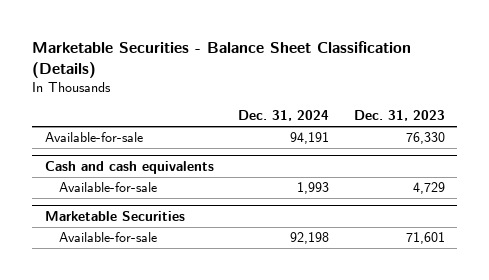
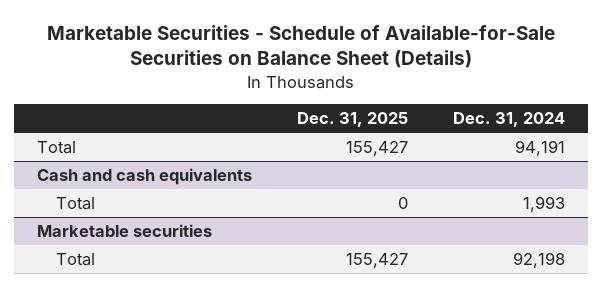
- Marketable Securities - Balance Sheet Classification (Details)
+ Marketable Securities - Schedule of Available-for-Sale Securities on Balance Sheet (Details)
- | Dec. 31, 2024 | Dec. 31, 2023
+ | Dec. 31, 2025 | Dec. 31, 2024
- Available-for-sale | 94,191 | 76,330
+ Total | 155,427 | 94,191
@ Cash and cash equivalents
- Available-for-sale | 1,993 | 4,729
- Marketable Securities
- Available-for-sale | 92,198 | 71,601
@ Cash and cash equivalents
+ Total | 0 | 1,993
+ Marketable securities
+ Total | 155,427 | 92,198

